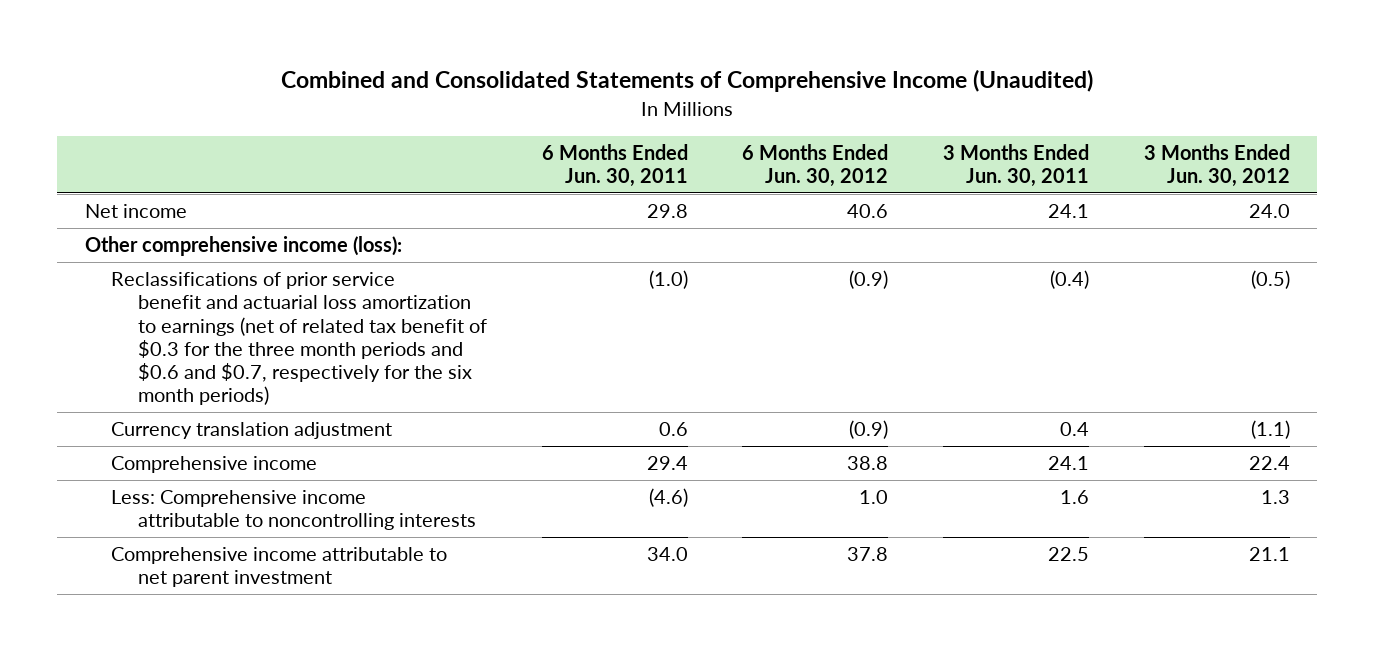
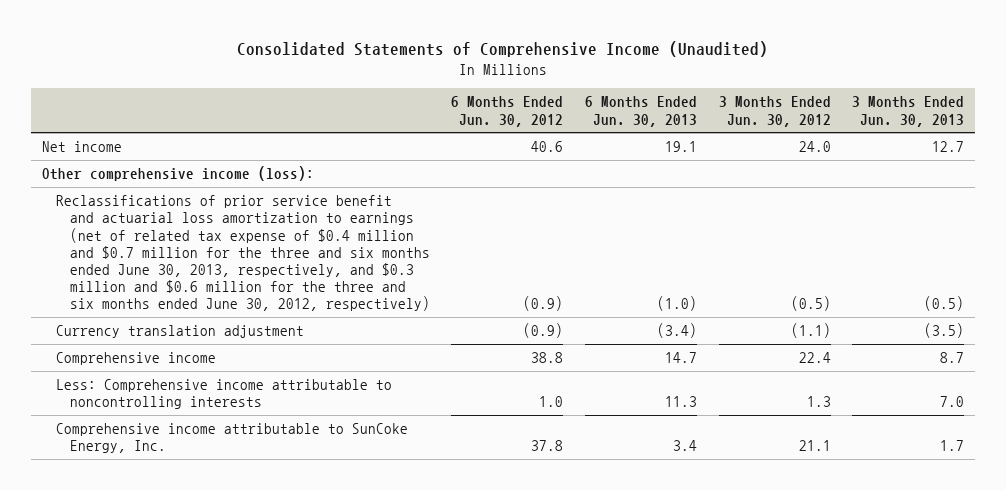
- Combined and Consolidated Statements of Comprehensive Income (Unaudited)
+ Consolidated Statements of Comprehensive Income (Unaudited)
- | 6 Months Ended Jun. 30, 2011 | 6 Months Ended Jun. 30, 2012 | 3 Months Ended Jun. 30, 2011 | 3 Months Ended Jun. 30, 2012
+ | 6 Months Ended Jun. 30, 2012 | 6 Months Ended Jun. 30, 2013 | 3 Months Ended Jun. 30, 2012 | 3 Months Ended Jun. 30, 2013
- Reclassifications of prior service benefit and actuarial loss amortization to earnings (net of related tax benefit of $0.3 for the three month periods and $0.6 and $0.7, respectively for the six month periods) | (1.0) | (0.9) | (0.4) | (0.5)
+ Reclassifications of prior service benefit and actuarial loss amortization to earnings (net of related tax expense of $0.4 million and $0.7 million for the three and six months ended June 30, 2013, respectively, and $0.3 million and $0.6 million for the three and six months ended June 30, 2012, respectively) | (0.9) | (1.0) | (0.5) | (0.5)
- Comprehensive income attributable to net parent investment | 34.0 | 37.8 | 22.5 | 21.1
+ Comprehensive income attributable to SunCoke Energy, Inc. | 37.8 | 3.4 | 21.1 | 1.7

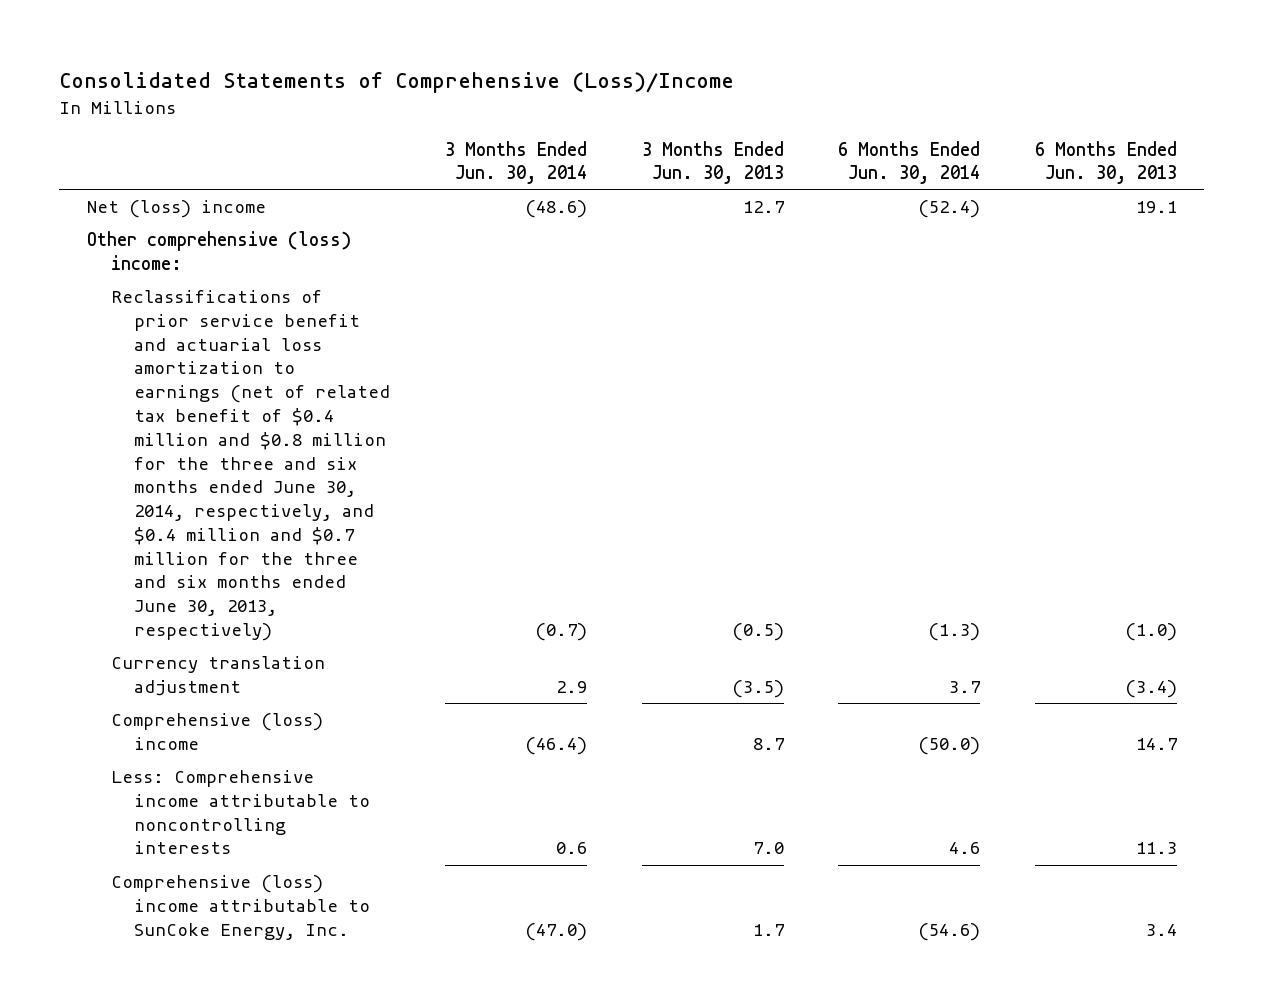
- Consolidated Statements of Comprehensive Income (Unaudited)
+ Consolidated Statements of Comprehensive (Loss)/Income
- | 6 Months Ended Jun. 30, 2012 | 6 Months Ended Jun. 30, 2013 | 3 Months Ended Jun. 30, 2012 | 3 Months Ended Jun. 30, 2013
+ | 3 Months Ended Jun. 30, 2014 | 3 Months Ended Jun. 30, 2013 | 6 Months Ended Jun. 30, 2014 | 6 Months Ended Jun. 30, 2013
- Net income | 40.6 | 19.1 | 24.0 | 12.7
- Other comprehensive income (loss):
- Reclassifications of prior service benefit and actuarial loss amortization to earnings (net of related tax expense of $0.4 million and $0.7 million for the three and six months ended June 30, 2013, respectively, and $0.3 million and $0.6 million for the three and six months ended June 30, 2012, respectively) | (0.9) | (1.0) | (0.5) | (0.5)
+ Net (loss) income | (48.6) | 12.7 | (52.4) | 19.1
+ Other comprehensive (loss) income:
+ Reclassifications of prior service benefit and actuarial loss amortization to earnings (net of related tax benefit of $0.4 million and $0.8 million for the three and six months ended June 30, 2014, respectively, and $0.4 million and $0.7 million for the three and six months ended June 30, 2013, respectively) | (0.7) | (0.5) | (1.3) | (1.0)
- Comprehensive income | 38.8 | 14.7 | 22.4 | 8.7
+ Comprehensive (loss) income | (46.4) | 8.7 | (50.0) | 14.7
- Comprehensive income attributable to SunCoke Energy, Inc. | 37.8 | 3.4 | 21.1 | 1.7
+ Comprehensive (loss) income attributable to SunCoke Energy, Inc. | (47.0) | 1.7 | (54.6) | 3.4

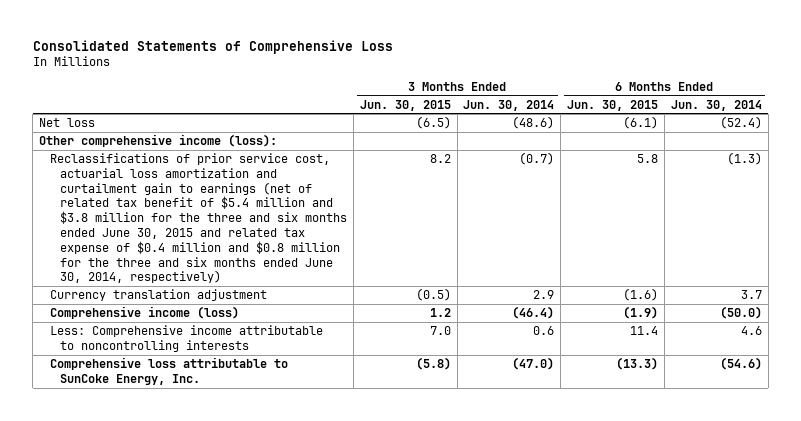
- Consolidated Statements of Comprehensive (Loss)/Income
+ Consolidated Statements of Comprehensive Loss
- | 3 Months Ended Jun. 30, 2014 | 3 Months Ended Jun. 30, 2013 | 6 Months Ended Jun. 30, 2014 | 6 Months Ended Jun. 30, 2013
+ | 3 Months Ended Jun. 30, 2015 | 3 Months Ended Jun. 30, 2014 | 6 Months Ended Jun. 30, 2015 | 6 Months Ended Jun. 30, 2014
- Net (loss) income | (48.6) | 12.7 | (52.4) | 19.1
- Other comprehensive (loss) income:
- Reclassifications of prior service benefit and actuarial loss amortization to earnings (net of related tax benefit of $0.4 million and $0.8 million for the three and six months ended June 30, 2014, respectively, and $0.4 million and $0.7 million for the three and six months ended June 30, 2013, respectively) | (0.7) | (0.5) | (1.3) | (1.0)
+ Net loss | (6.5) | (48.6) | (6.1) | (52.4)
+ Other comprehensive income (loss):
+ Reclassifications of prior service cost, actuarial loss amortization and curtailment gain to earnings (net of related tax benefit of $5.4 million and $3.8 million for the three and six months ended June 30, 2015 and related tax expense of $0.4 million and $0.8 million for the three and six months ended June 30, 2014, respectively) | 8.2 | (0.7) | 5.8 | (1.3)
- Comprehensive (loss) income | (46.4) | 8.7 | (50.0) | 14.7
+ Comprehensive income (loss) | 1.2 | (46.4) | (1.9) | (50.0)
- Comprehensive (loss) income attributable to SunCoke Energy, Inc. | (47.0) | 1.7 | (54.6) | 3.4
+ Comprehensive loss attributable to SunCoke Energy, Inc. | (5.8) | (47.0) | (13.3) | (54.6)

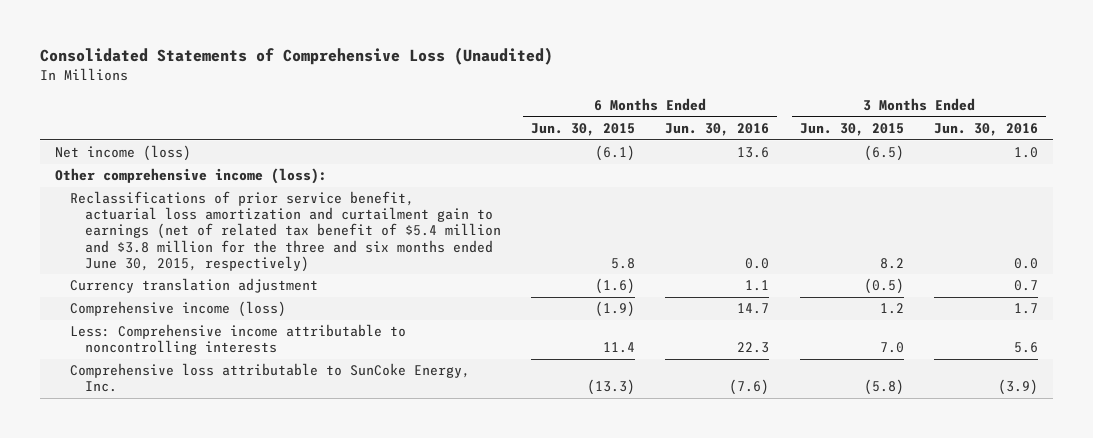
- Consolidated Statements of Comprehensive Loss
+ Consolidated Statements of Comprehensive Loss (Unaudited)
- | 3 Months Ended Jun. 30, 2015 | 3 Months Ended Jun. 30, 2014 | 6 Months Ended Jun. 30, 2015 | 6 Months Ended Jun. 30, 2014
+ | 6 Months Ended Jun. 30, 2015 | 6 Months Ended Jun. 30, 2016 | 3 Months Ended Jun. 30, 2015 | 3 Months Ended Jun. 30, 2016
- Net loss | (6.5) | (48.6) | (6.1) | (52.4)
+ Net income (loss) | (6.1) | 13.6 | (6.5) | 1.0
- Reclassifications of prior service cost, actuarial loss amortization and curtailment gain to earnings (net of related tax benefit of $5.4 million and $3.8 million for the three and six months ended June 30, 2015 and related tax expense of $0.4 million and $0.8 million for the three and six months ended June 30, 2014, respectively) | 8.2 | (0.7) | 5.8 | (1.3)
+ Reclassifications of prior service benefit, actuarial loss amortization and curtailment gain to earnings (net of related tax benefit of $5.4 million and $3.8 million for the three and six months ended June 30, 2015, respectively) | 5.8 | 0.0 | 8.2 | 0.0

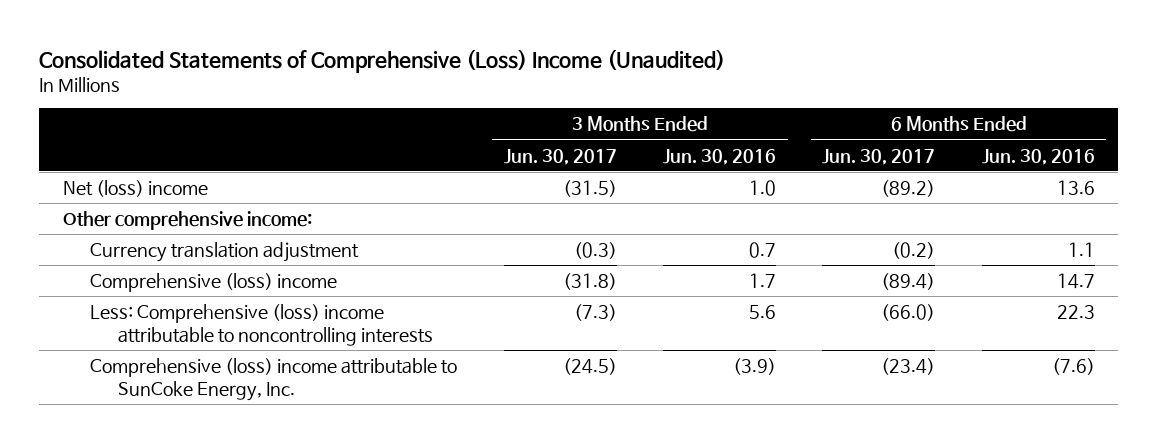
- Consolidated Statements of Comprehensive Loss (Unaudited)
+ Consolidated Statements of Comprehensive (Loss) Income (Unaudited)
- | 6 Months Ended Jun. 30, 2015 | 6 Months Ended Jun. 30, 2016 | 3 Months Ended Jun. 30, 2015 | 3 Months Ended Jun. 30, 2016
+ | 3 Months Ended Jun. 30, 2017 | 3 Months Ended Jun. 30, 2016 | 6 Months Ended Jun. 30, 2017 | 6 Months Ended Jun. 30, 2016
- Net income (loss) | (6.1) | 13.6 | (6.5) | 1.0
- Other comprehensive income (loss):
- Reclassifications of prior service benefit, actuarial loss amortization and curtailment gain to earnings (net of related tax benefit of $5.4 million and $3.8 million for the three and six months ended June 30, 2015, respectively) | 5.8 | 0.0 | 8.2 | 0.0
+ Net (loss) income | (31.5) | 1.0 | (89.2) | 13.6
+ Other comprehensive income:
- Comprehensive income (loss) | (1.9) | 14.7 | 1.2 | 1.7
- Less: Comprehensive income attributable to noncontrolling interests | 11.4 | 22.3 | 7.0 | 5.6
- Comprehensive loss attributable to SunCoke Energy, Inc. | (13.3) | (7.6) | (5.8) | (3.9)
+ Comprehensive (loss) income | (31.8) | 1.7 | (89.4) | 14.7
+ Less: Comprehensive (loss) income attributable to noncontrolling interests | (7.3) | 5.6 | (66.0) | 22.3
+ Comprehensive (loss) income attributable to SunCoke Energy, Inc. | (24.5) | (3.9) | (23.4) | (7.6)

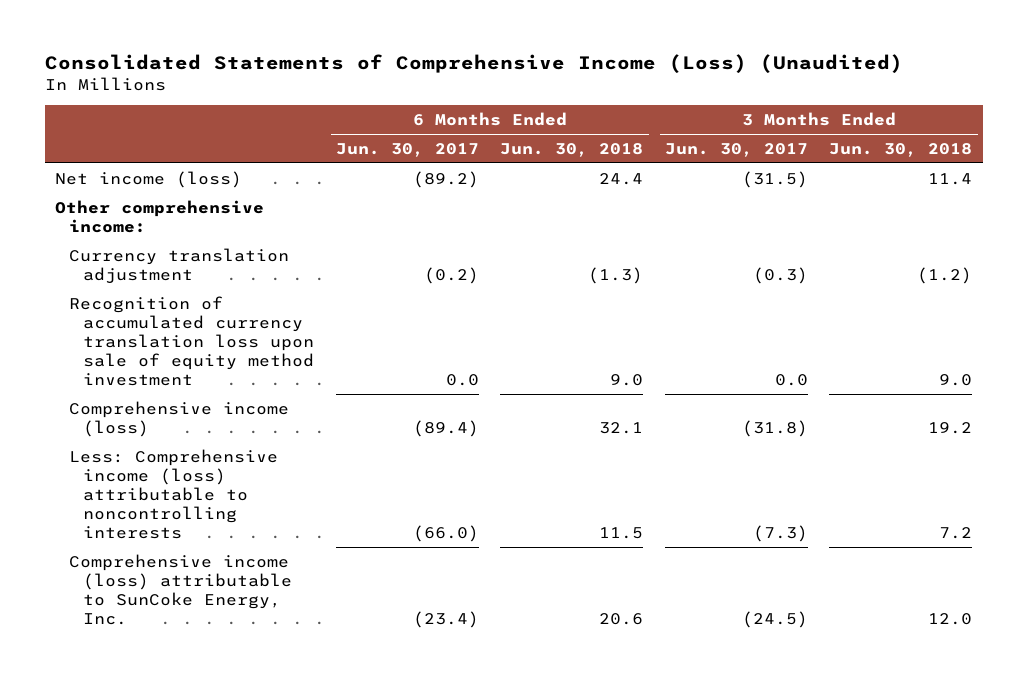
- Consolidated Statements of Comprehensive (Loss) Income (Unaudited)
+ Consolidated Statements of Comprehensive Income (Loss) (Unaudited)
- | 3 Months Ended Jun. 30, 2017 | 3 Months Ended Jun. 30, 2016 | 6 Months Ended Jun. 30, 2017 | 6 Months Ended Jun. 30, 2016
+ | 6 Months Ended Jun. 30, 2017 | 6 Months Ended Jun. 30, 2018 | 3 Months Ended Jun. 30, 2017 | 3 Months Ended Jun. 30, 2018
- Net (loss) income | (31.5) | 1.0 | (89.2) | 13.6
+ Net income (loss) | (89.2) | 24.4 | (31.5) | 11.4
- Comprehensive (loss) income | (31.8) | 1.7 | (89.4) | 14.7
- Less: Comprehensive (loss) income attributable to noncontrolling interests | (7.3) | 5.6 | (66.0) | 22.3
- Comprehensive (loss) income attributable to SunCoke Energy, Inc. | (24.5) | (3.9) | (23.4) | (7.6)
+ Recognition of accumulated currency translation loss upon sale of equity method investment | 0.0 | 9.0 | 0.0 | 9.0
+ Comprehensive income (loss) | (89.4) | 32.1 | (31.8) | 19.2
+ Less: Comprehensive income (loss) attributable to noncontrolling interests | (66.0) | 11.5 | (7.3) | 7.2
+ Comprehensive income (loss) attributable to SunCoke Energy, Inc. | (23.4) | 20.6 | (24.5) | 12.0

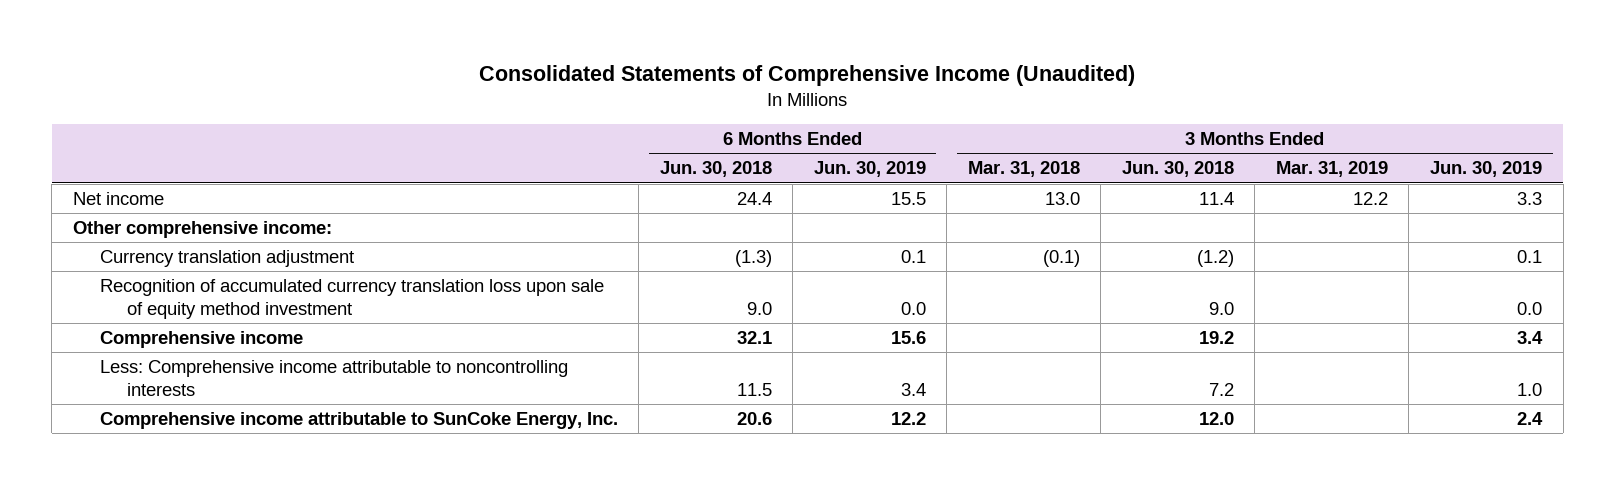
- Consolidated Statements of Comprehensive Income (Loss) (Unaudited)
+ Consolidated Statements of Comprehensive Income (Unaudited)
- | 6 Months Ended Jun. 30, 2017 | 6 Months Ended Jun. 30, 2018 | 3 Months Ended Jun. 30, 2017 | 3 Months Ended Jun. 30, 2018
+ | 6 Months Ended Jun. 30, 2018 | 6 Months Ended Jun. 30, 2019 | 3 Months Ended Mar. 31, 2018 | 3 Months Ended Jun. 30, 2018 | 3 Months Ended Mar. 31, 2019 | 3 Months Ended Jun. 30, 2019
- Net income (loss) | (89.2) | 24.4 | (31.5) | 11.4
+ Net income | 24.4 | 15.5 | 13.0 | 11.4 | 12.2 | 3.3
- Comprehensive income (loss) | (89.4) | 32.1 | (31.8) | 19.2
- Less: Comprehensive income (loss) attributable to noncontrolling interests | (66.0) | 11.5 | (7.3) | 7.2
- Comprehensive income (loss) attributable to SunCoke Energy, Inc. | (23.4) | 20.6 | (24.5) | 12.0
+ Comprehensive income | 32.1 | 15.6 | | 19.2 | | 3.4
+ Less: Comprehensive income attributable to noncontrolling interests | 11.5 | 3.4 | | 7.2 | | 1.0
+ Comprehensive income attributable to SunCoke Energy, Inc. | 20.6 | 12.2 | | 12.0 | | 2.4

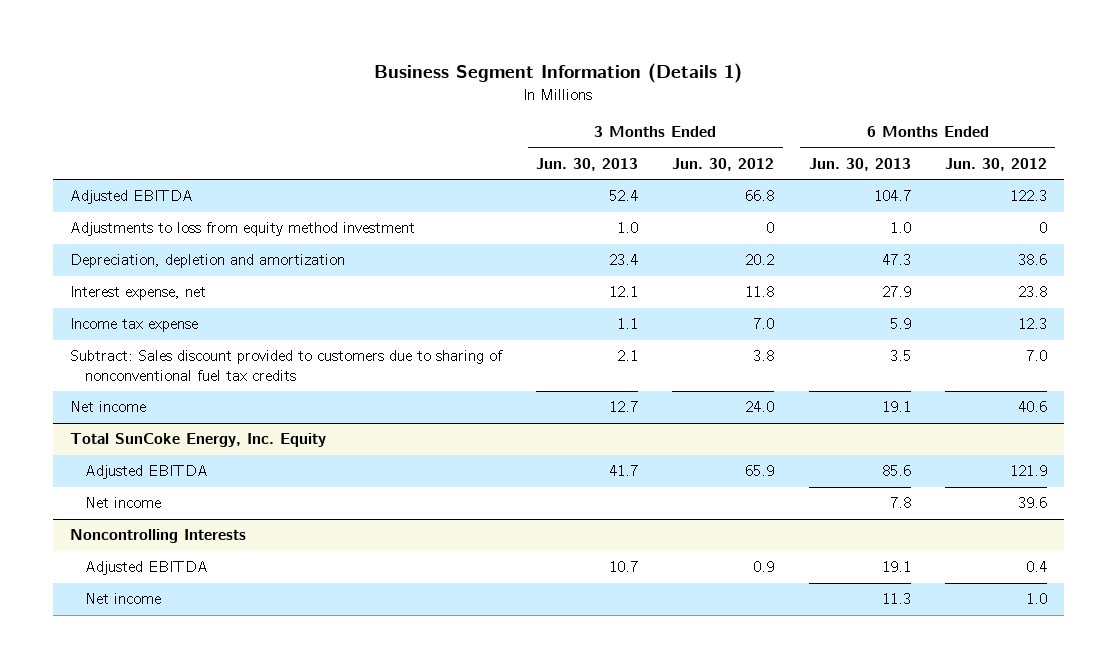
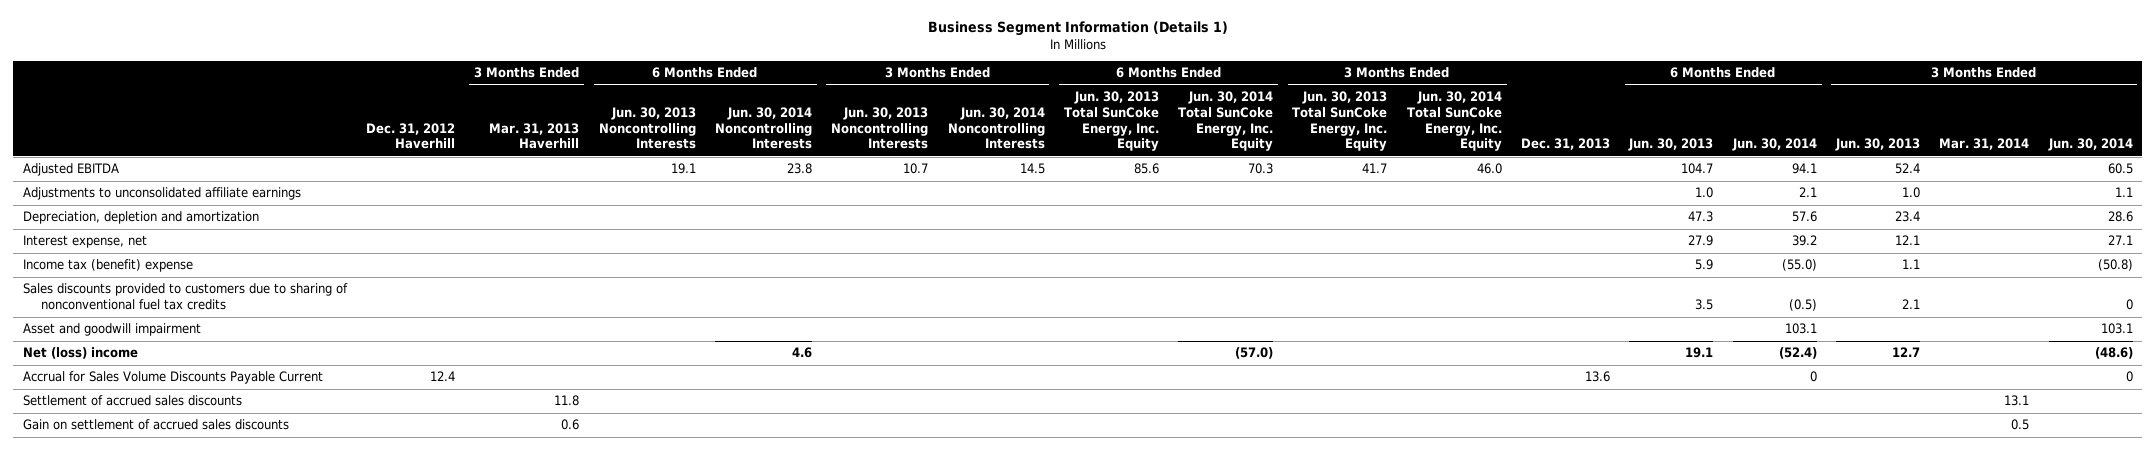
- | 3 Months Ended Jun. 30, 2013 | 3 Months Ended Jun. 30, 2012 | 6 Months Ended Jun. 30, 2013 | 6 Months Ended Jun. 30, 2012
+ | Dec. 31, 2012 Haverhill | 3 Months Ended Mar. 31, 2013 Haverhill | 6 Months Ended Jun. 30, 2013 Noncontrolling Interests | 6 Months Ended Jun. 30, 2014 Noncontrolling Interests | 3 Months Ended Jun. 30, 2013 Noncontrolling Interests | 3 Months Ended Jun. 30, 2014 Noncontrolling Interests | 6 Months Ended Jun. 30, 2013 Total SunCoke Energy, Inc. Equity | 6 Months Ended Jun. 30, 2014 Total SunCoke Energy, Inc. Equity | 3 Months Ended Jun. 30, 2013 Total SunCoke Energy, Inc. Equity | 3 Months Ended Jun. 30, 2014 Total SunCoke Energy, Inc. Equity | Dec. 31, 2013 | 6 Months Ended Jun. 30, 2013 | 6 Months Ended Jun. 30, 2014 | 3 Months Ended Jun. 30, 2013 | 3 Months Ended Mar. 31, 2014 | 3 Months Ended Jun. 30, 2014
- Adjustments to loss from equity method investment | 1.0 | 0 | 1.0 | 0
+ Adjustments to unconsolidated affiliate earnings | | | | | | | | | | | | 1.0 | 2.1 | 1.0 | | 1.1
- Income tax expense | 1.1 | 7.0 | 5.9 | 12.3
- Subtract: Sales discount provided to customers due to sharing of nonconventional fuel tax credits | 2.1 | 3.8 | 3.5 | 7.0
- Net income | 12.7 | 24.0 | 19.1 | 40.6
- Total SunCoke Energy, Inc. Equity
- Adjusted EBITDA | 41.7 | 65.9 | 85.6 | 121.9
- Net income | | | 7.8 | 39.6
- Noncontrolling Interests
- Adjusted EBITDA | 10.7 | 0.9 | 19.1 | 0.4
- Net income | | | 11.3 | 1.0
+ Income tax (benefit) expense | | | | | | | | | | | | 5.9 | (55.0) | 1.1 | | (50.8)
+ Sales discounts provided to customers due to sharing of nonconventional fuel tax credits | | | | | | | | | | | | 3.5 | (0.5) | 2.1 | | 0
+ Asset and goodwill impairment | | | | | | | | | | | | | 103.1 | | | 103.1
+ Net (loss) income | | | | 4.6 | | | | (57.0) | | | | 19.1 | (52.4) | 12.7 | | (48.6)
+ Accrual for Sales Volume Discounts Payable Current | 12.4 | | | | | | | | | | 13.6 | | 0 | | | 0
+ Settlement of accrued sales discounts | | 11.8 | | | | | | | | | | | | | 13.1 |
+ Gain on settlement of accrued sales discounts | | 0.6 | | | | | | | | | | | | | 0.5 |

